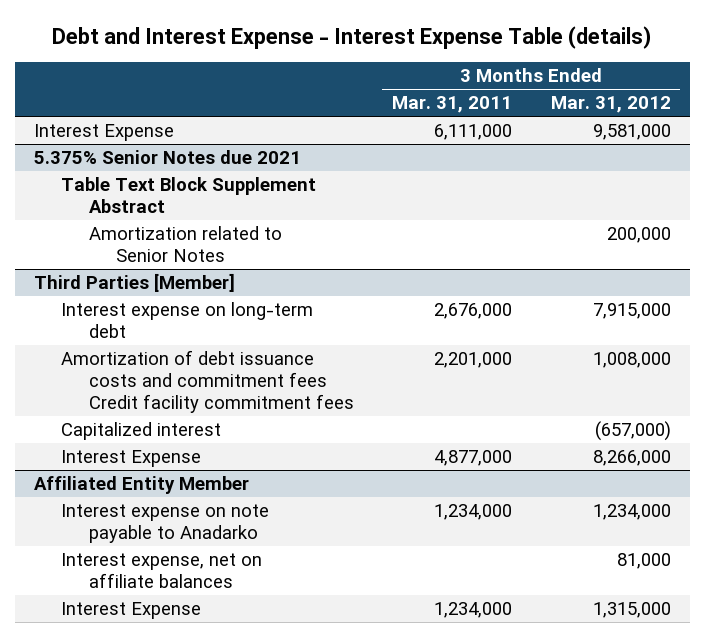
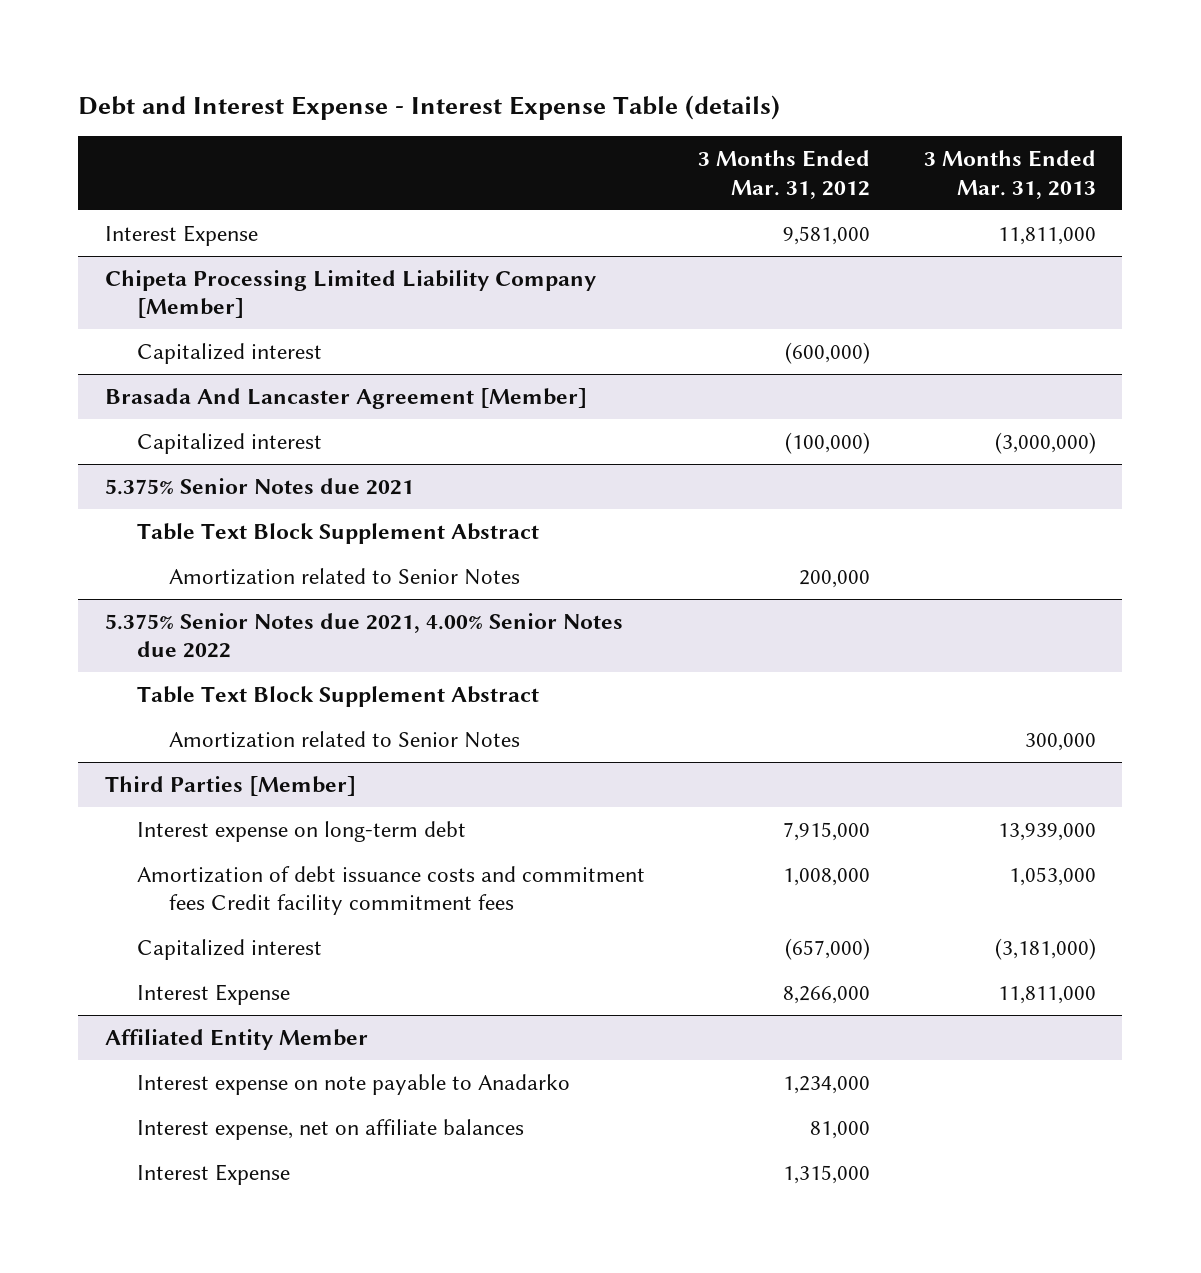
- | 3 Months Ended Mar. 31, 2011 | 3 Months Ended Mar. 31, 2012
+ | 3 Months Ended Mar. 31, 2012 | 3 Months Ended Mar. 31, 2013
+ Chipeta Processing Limited Liability Company [Member]
+ Capitalized interest | (600,000) |
+ Brasada And Lancaster Agreement [Member]
+ Capitalized interest | (100,000) | (3,000,000)
+ 5.375% Senior Notes due 2021, 4.00% Senior Notes due 2022
+ Table Text Block Supplement Abstract
+ Amortization related to Senior Notes | | 300,000

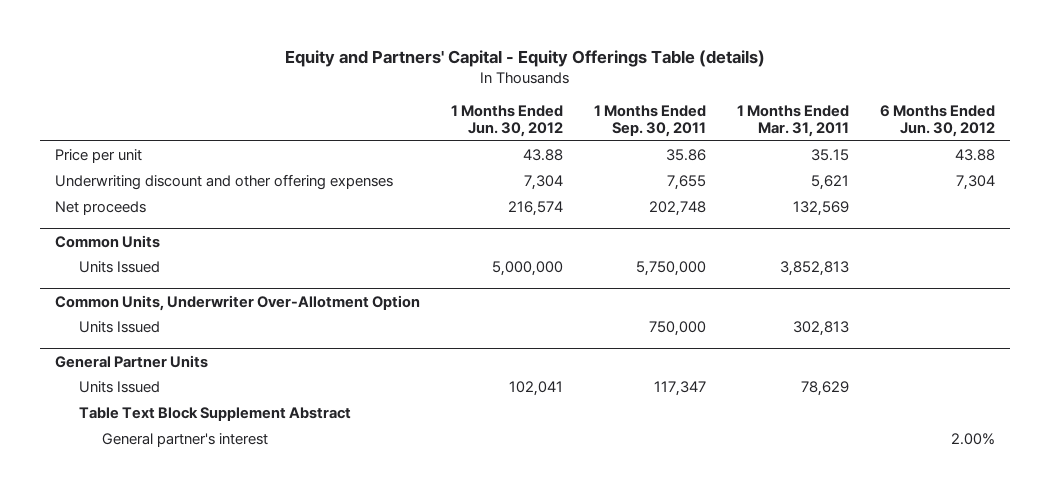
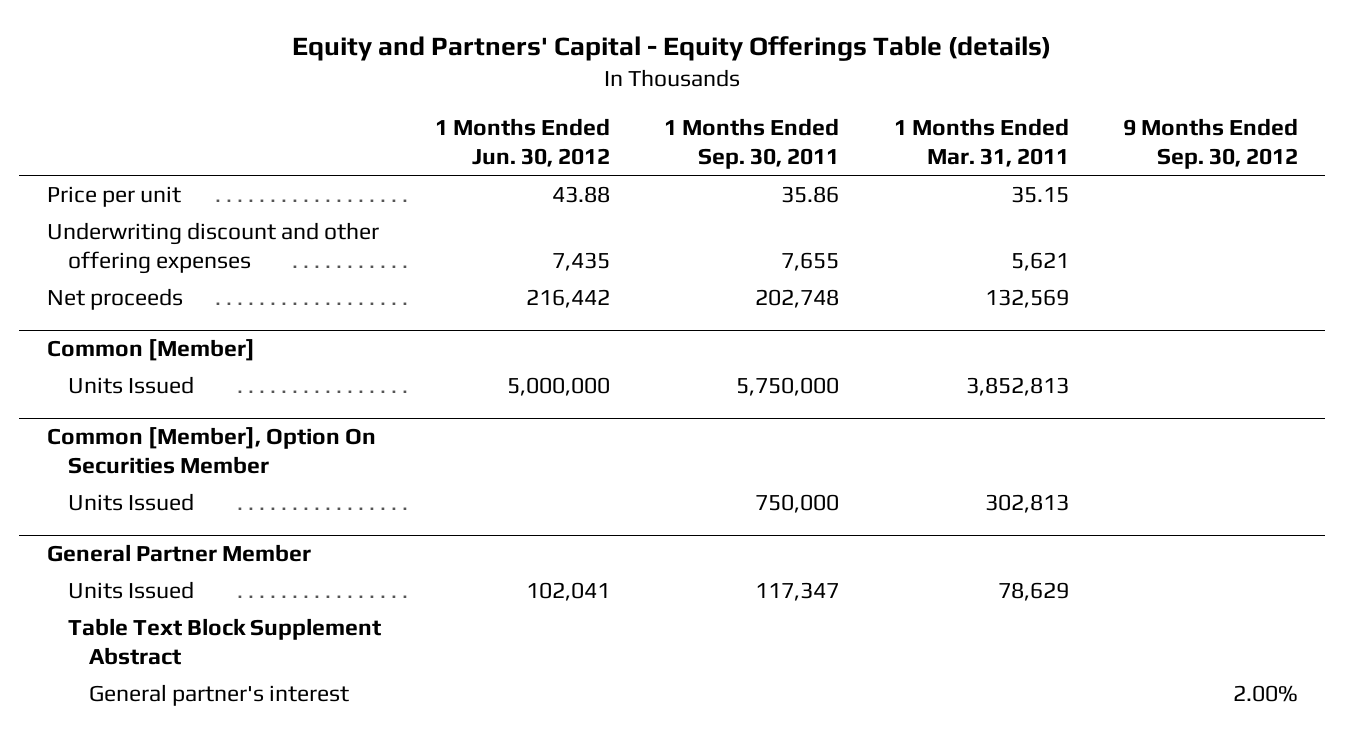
- | 1 Months Ended Jun. 30, 2012 | 1 Months Ended Sep. 30, 2011 | 1 Months Ended Mar. 31, 2011 | 6 Months Ended Jun. 30, 2012
+ | 1 Months Ended Jun. 30, 2012 | 1 Months Ended Sep. 30, 2011 | 1 Months Ended Mar. 31, 2011 | 9 Months Ended Sep. 30, 2012
- Underwriting discount and other offering expenses | 7,304 | 7,655 | 5,621 | 7,304
- Net proceeds | 216,574 | 202,748 | 132,569 |
- Common Units
+ Underwriting discount and other offering expenses | 7,435 | 7,655 | 5,621 |
+ Net proceeds | 216,442 | 202,748 | 132,569 |
+ Common [Member]
- Common Units, Underwriter Over-Allotment Option
+ Common [Member], Option On Securities Member
- General Partner Units
+ General Partner Member

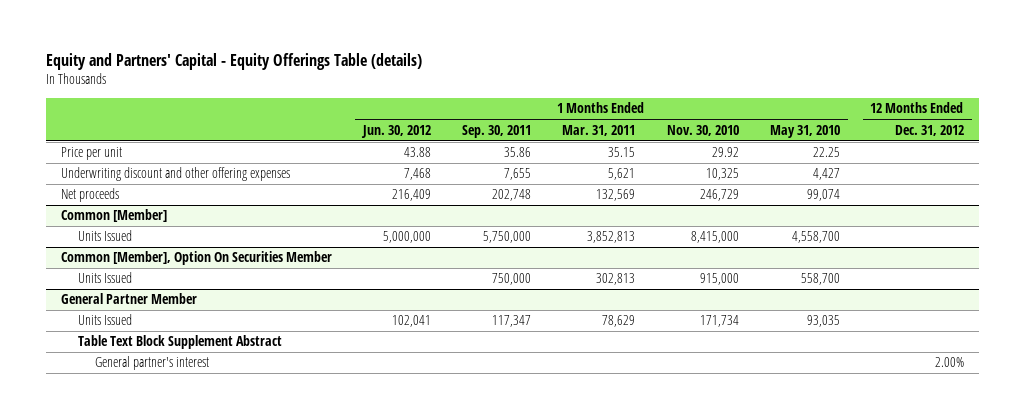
- | 1 Months Ended Jun. 30, 2012 | 1 Months Ended Sep. 30, 2011 | 1 Months Ended Mar. 31, 2011 | 9 Months Ended Sep. 30, 2012
+ | 1 Months Ended Jun. 30, 2012 | 1 Months Ended Sep. 30, 2011 | 1 Months Ended Mar. 31, 2011 | 1 Months Ended Nov. 30, 2010 | 1 Months Ended May 31, 2010 | 12 Months Ended Dec. 31, 2012
- Underwriting discount and other offering expenses | 7,435 | 7,655 | 5,621 |
- Net proceeds | 216,442 | 202,748 | 132,569 |
+ Underwriting discount and other offering expenses | 7,468 | 7,655 | 5,621 | 10,325 | 4,427 |
+ Net proceeds | 216,409 | 202,748 | 132,569 | 246,729 | 99,074 |

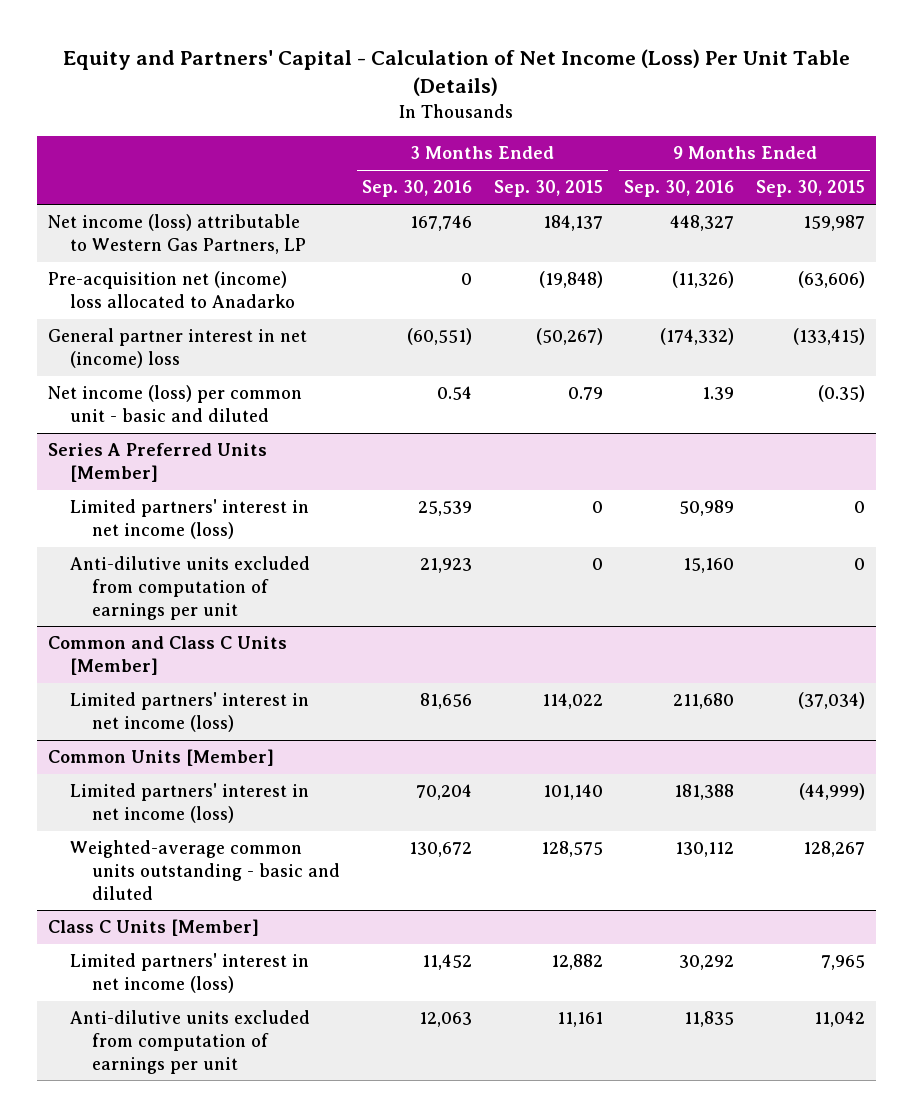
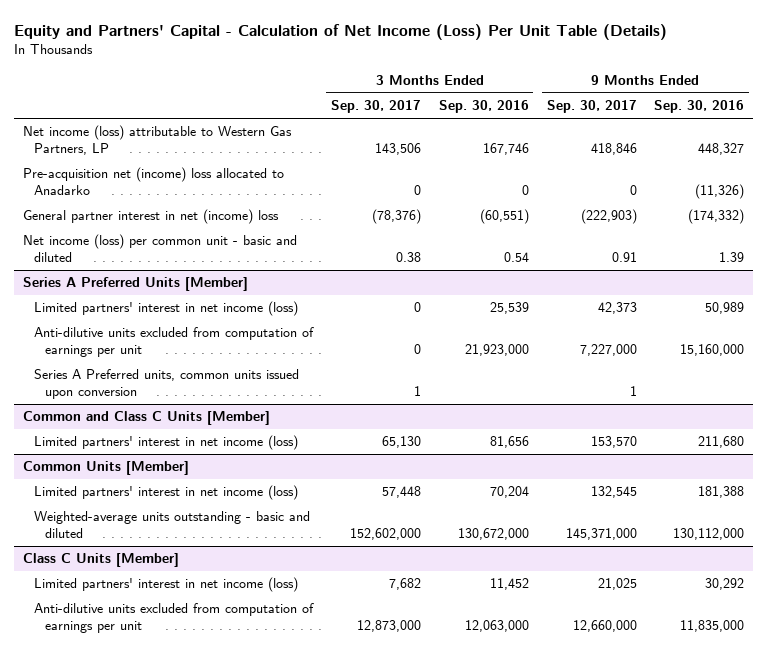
- | 3 Months Ended Sep. 30, 2016 | 3 Months Ended Sep. 30, 2015 | 9 Months Ended Sep. 30, 2016 | 9 Months Ended Sep. 30, 2015
+ | 3 Months Ended Sep. 30, 2017 | 3 Months Ended Sep. 30, 2016 | 9 Months Ended Sep. 30, 2017 | 9 Months Ended Sep. 30, 2016
@ Series A Preferred Units [Member]
- Anti-dilutive units excluded from computation of earnings per unit | 21,923 | 0 | 15,160 | 0
+ Anti-dilutive units excluded from computation of earnings per unit | 0 | 21,923,000 | 7,227,000 | 15,160,000
+ Series A Preferred units, common units issued upon conversion | 1 | | 1 |
@ Common Units [Member]
- Weighted-average common units outstanding - basic and diluted | 130,672 | 128,575 | 130,112 | 128,267
+ Weighted-average units outstanding - basic and diluted | 152,602,000 | 130,672,000 | 145,371,000 | 130,112,000
@ Class C Units [Member]
- Anti-dilutive units excluded from computation of earnings per unit | 12,063 | 11,161 | 11,835 | 11,042
+ Anti-dilutive units excluded from computation of earnings per unit | 12,873,000 | 12,063,000 | 12,660,000 | 11,835,000

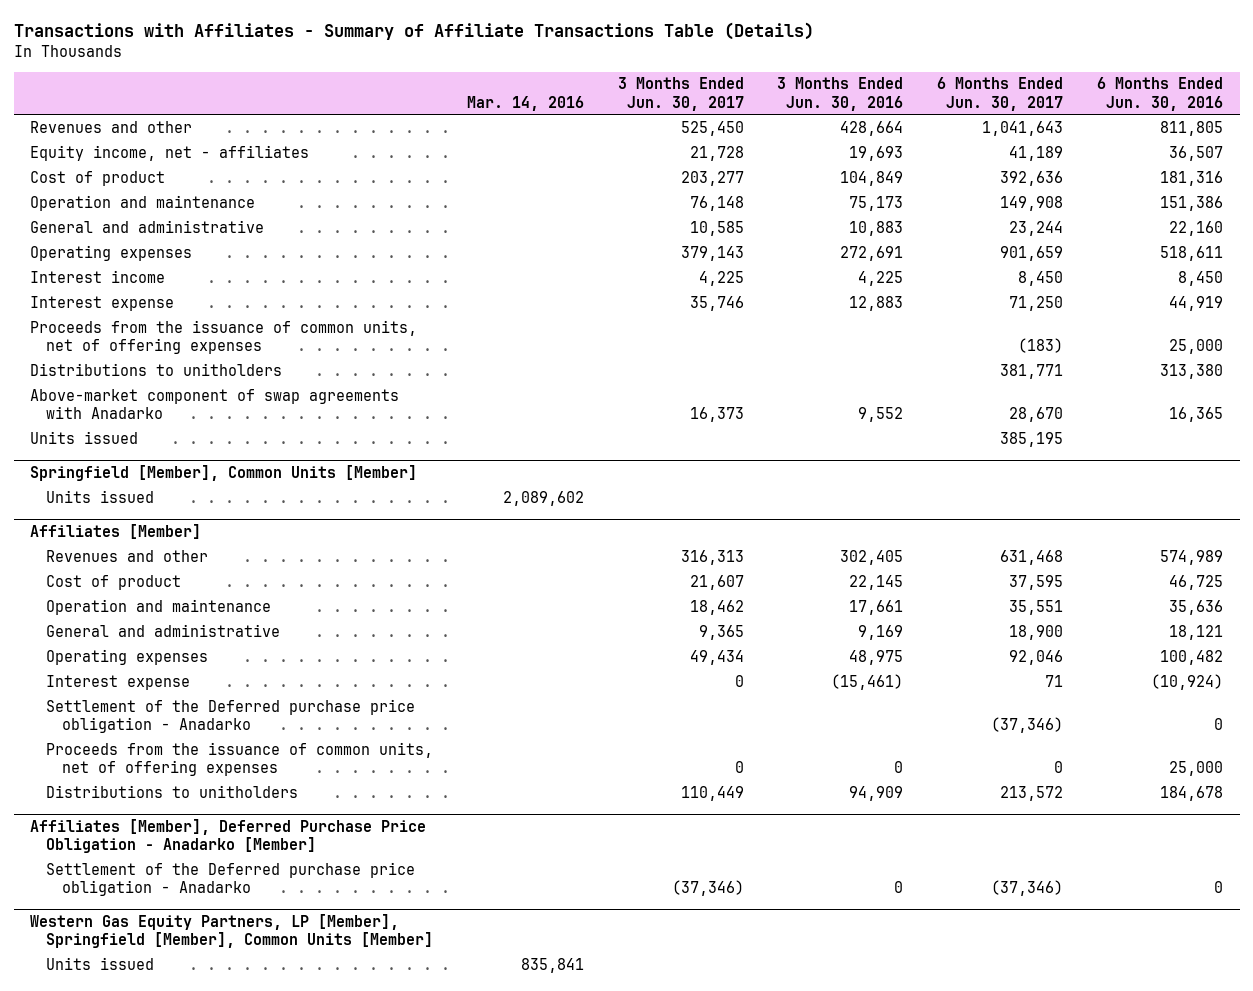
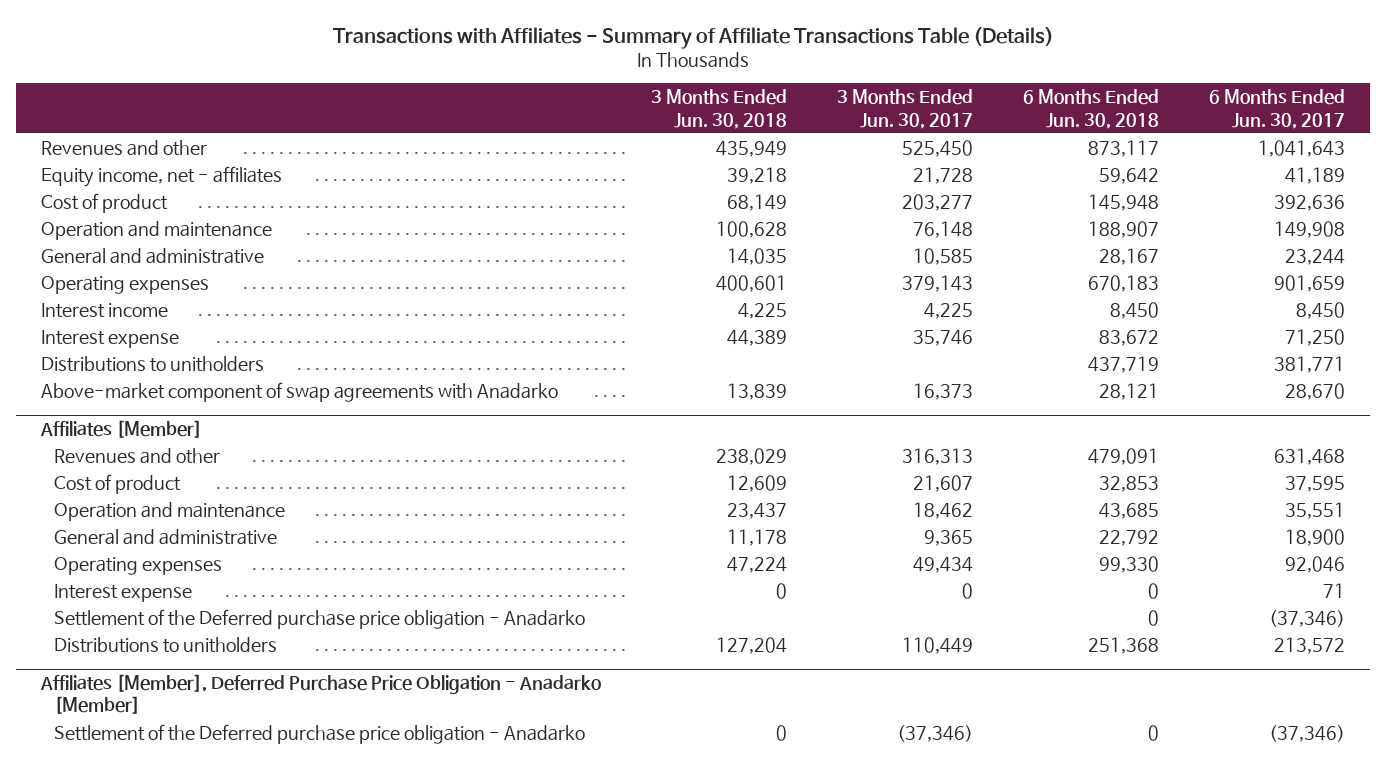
- | Mar. 14, 2016 | 3 Months Ended Jun. 30, 2017 | 3 Months Ended Jun. 30, 2016 | 6 Months Ended Jun. 30, 2017 | 6 Months Ended Jun. 30, 2016
+ | 3 Months Ended Jun. 30, 2018 | 3 Months Ended Jun. 30, 2017 | 6 Months Ended Jun. 30, 2018 | 6 Months Ended Jun. 30, 2017
- Proceeds from the issuance of common units, net of offering expenses | | | | (183) | 25,000
- Units issued | | | | 385,195 |
- Springfield [Member], Common Units [Member]
- Units issued | 2,089,602 | | | |
@ Affiliates [Member]
- Proceeds from the issuance of common units, net of offering expenses | | 0 | 0 | 0 | 25,000
- Western Gas Equity Partners, LP [Member], Springfield [Member], Common Units [Member]
- Units issued | 835,841 | | | |

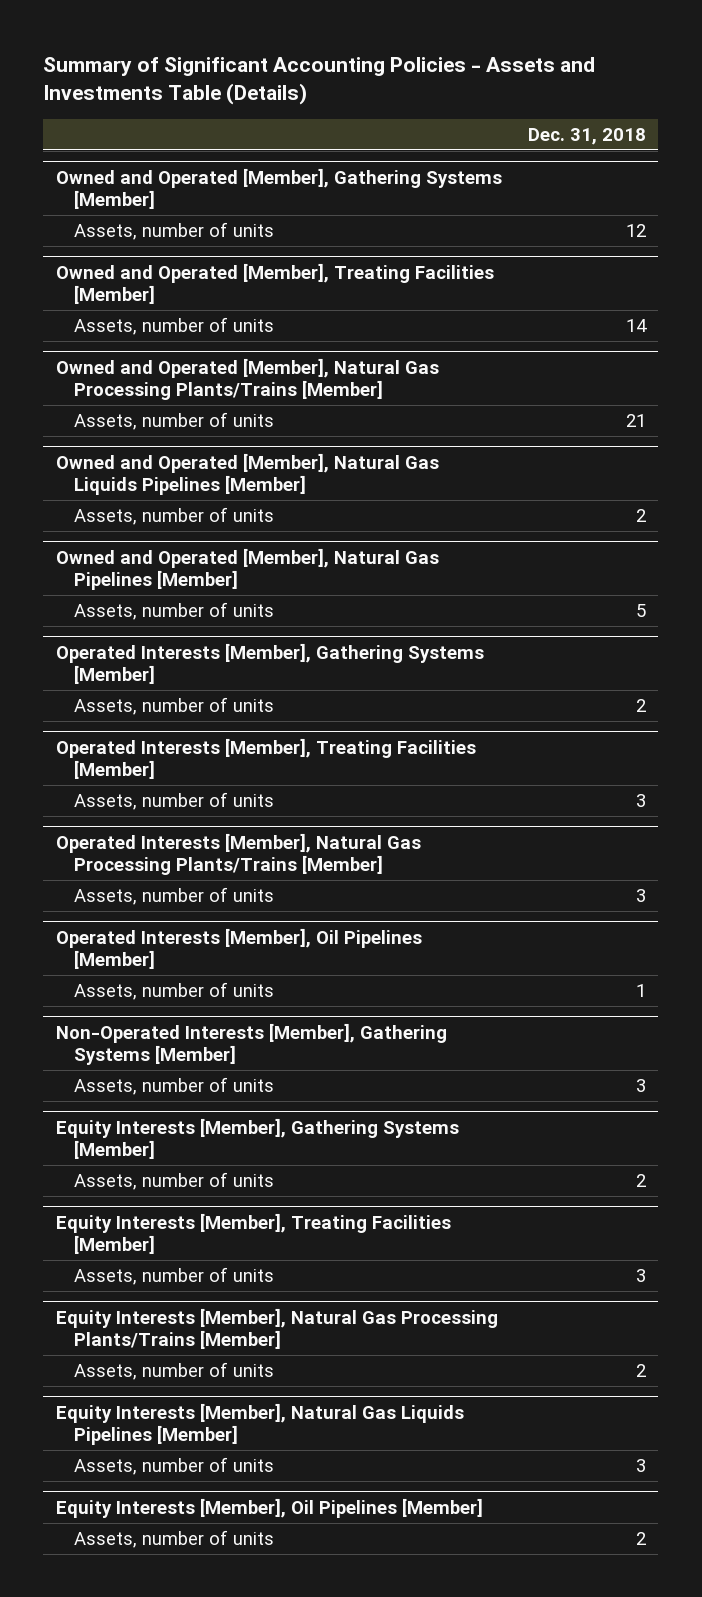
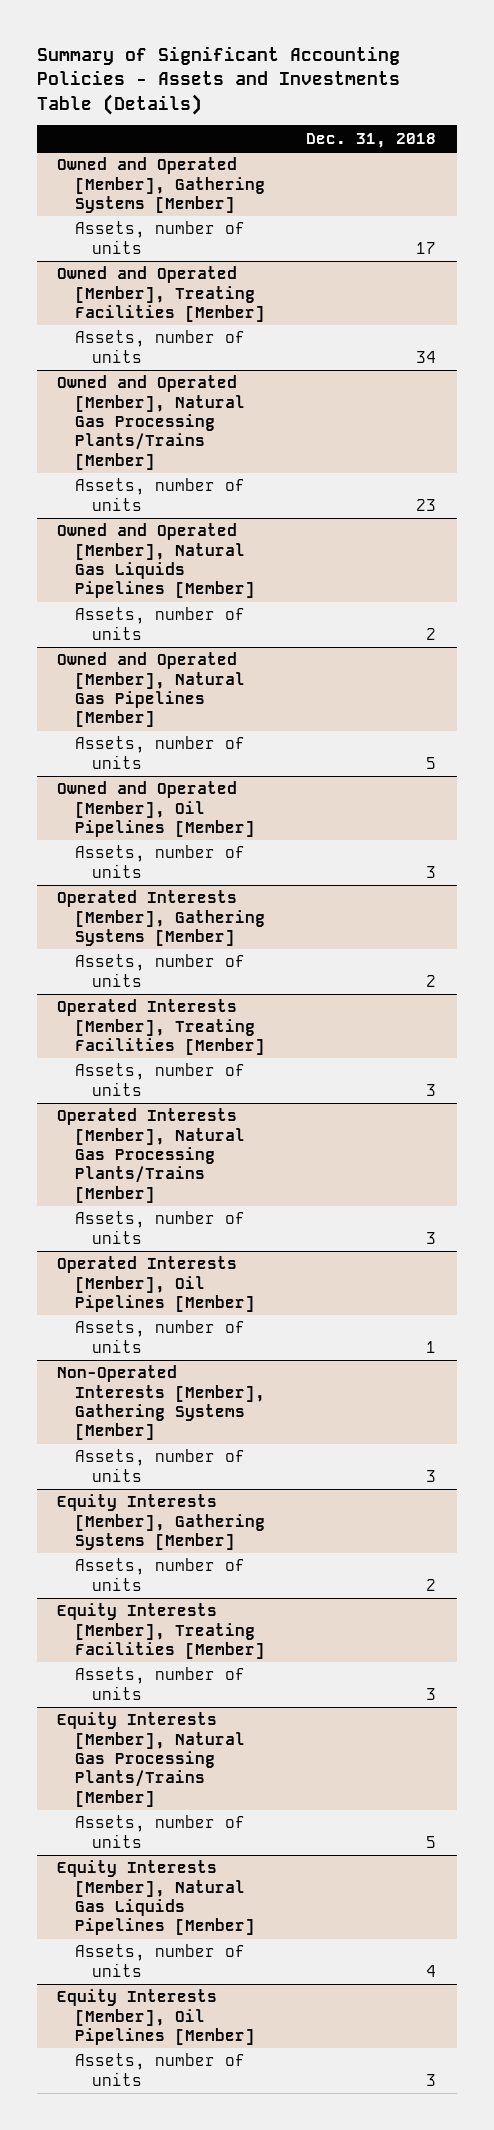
@ Owned and Operated [Member], Gathering Systems [Member]
- Assets, number of units | 12
+ Assets, number of units | 17
@ Owned and Operated [Member], Treating Facilities [Member]
- Assets, number of units | 14
+ Assets, number of units | 34
@ Owned and Operated [Member], Natural Gas Processing Plants/Trains [Member]
- Assets, number of units | 21
+ Assets, number of units | 23
+ Owned and Operated [Member], Oil Pipelines [Member]
+ Assets, number of units | 3
@ Equity Interests [Member], Natural Gas Processing Plants/Trains [Member]
- Assets, number of units | 2
+ Assets, number of units | 5
@ Equity Interests [Member], Natural Gas Liquids Pipelines [Member]
- Assets, number of units | 3
+ Assets, number of units | 4
@ Equity Interests [Member], Oil Pipelines [Member]
- Assets, number of units | 2
+ Assets, number of units | 3

